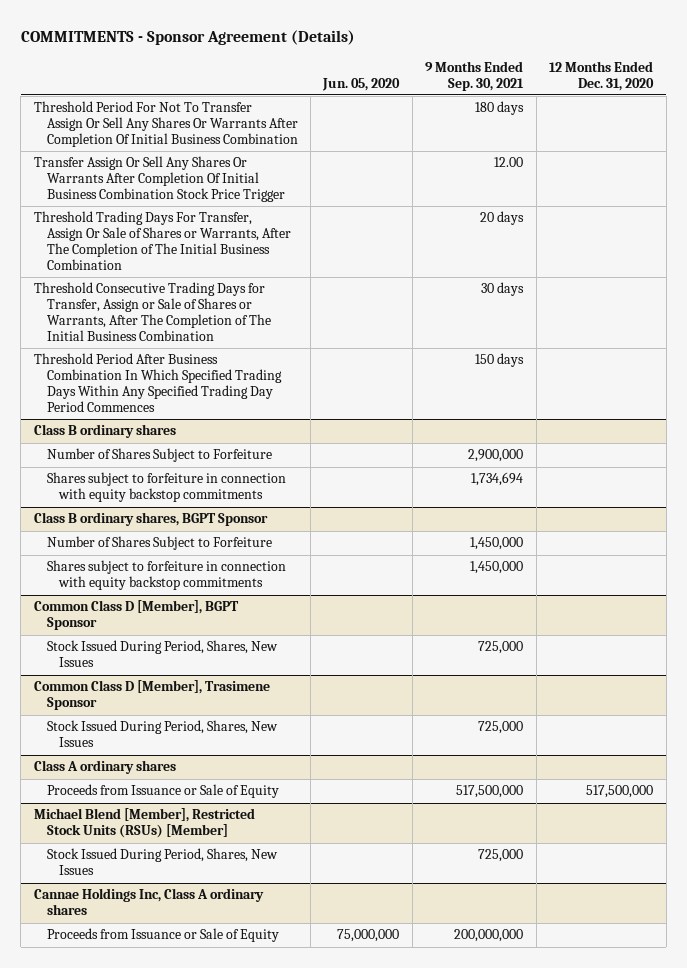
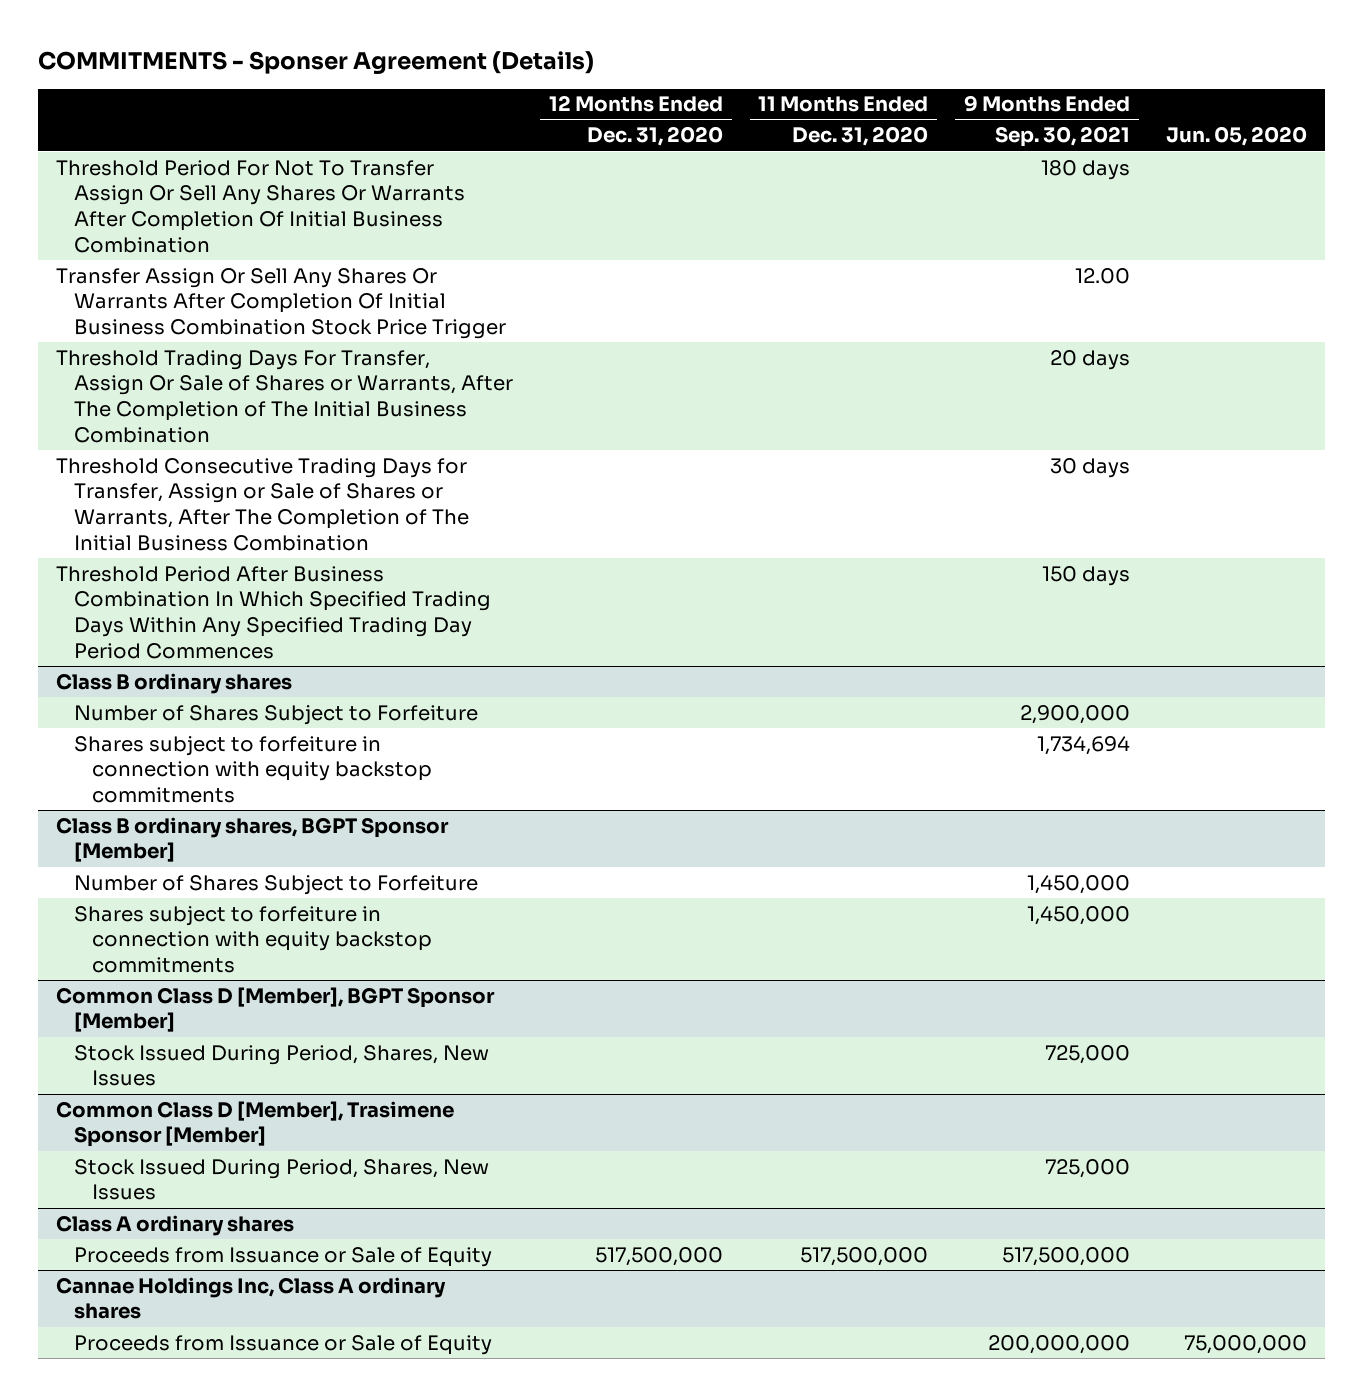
- COMMITMENTS - Sponsor Agreement (Details)
+ COMMITMENTS - Sponser Agreement (Details)
- | Jun. 05, 2020 | 9 Months Ended Sep. 30, 2021 | 12 Months Ended Dec. 31, 2020
+ | 12 Months Ended Dec. 31, 2020 | 11 Months Ended Dec. 31, 2020 | 9 Months Ended Sep. 30, 2021 | Jun. 05, 2020
- Class B ordinary shares, BGPT Sponsor
+ Class B ordinary shares, BGPT Sponsor [Member]
- Common Class D [Member], BGPT Sponsor
+ Common Class D [Member], BGPT Sponsor [Member]
- Common Class D [Member], Trasimene Sponsor
+ Common Class D [Member], Trasimene Sponsor [Member]
- Michael Blend [Member], Restricted Stock Units (RSUs) [Member]
- Stock Issued During Period, Shares, New Issues | | 725,000 |

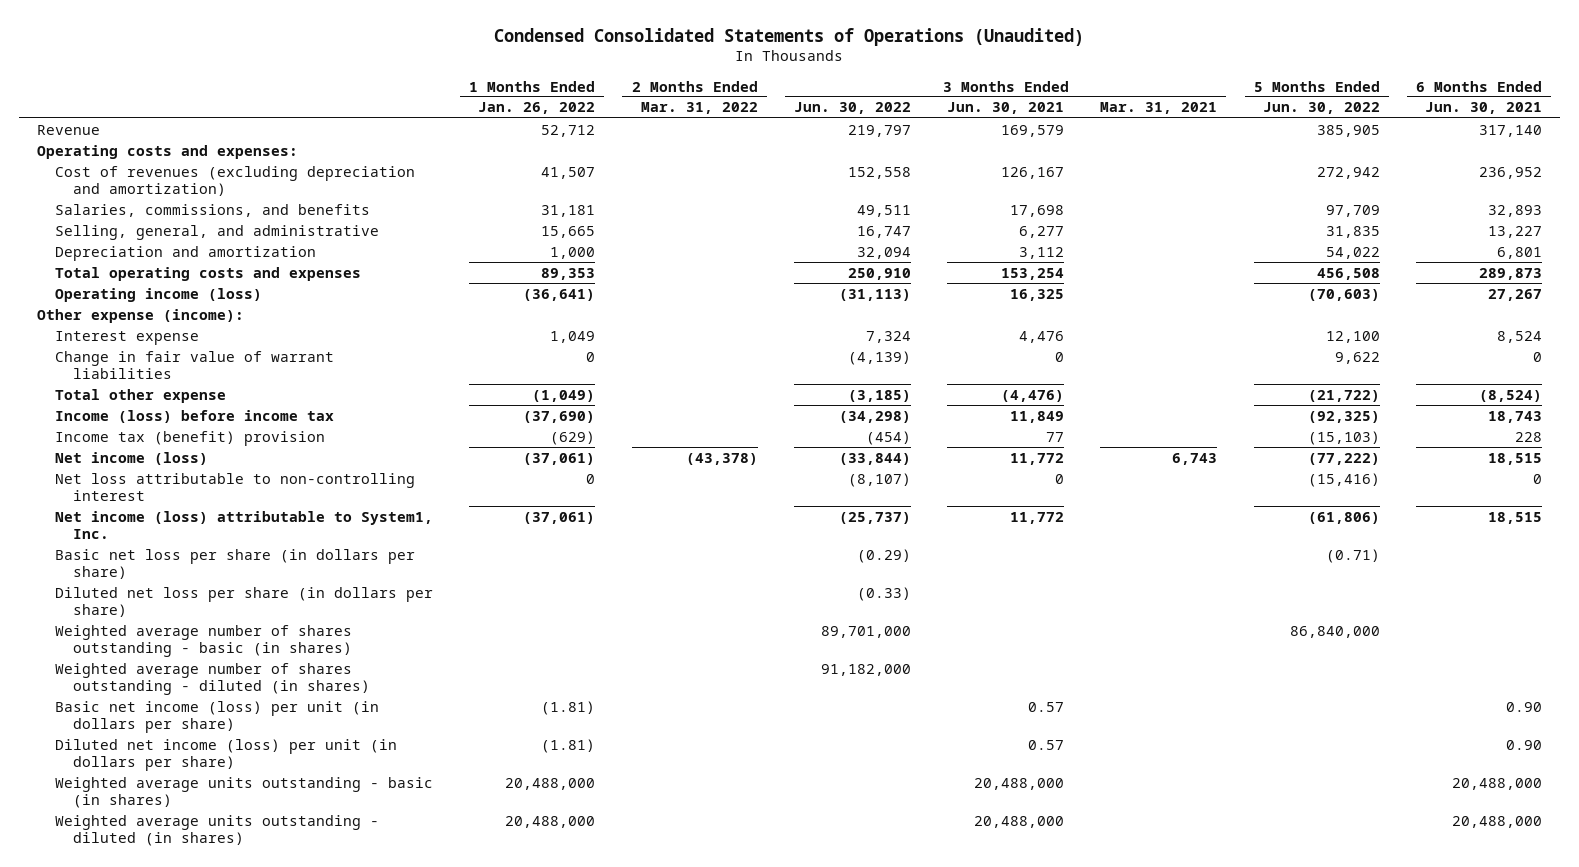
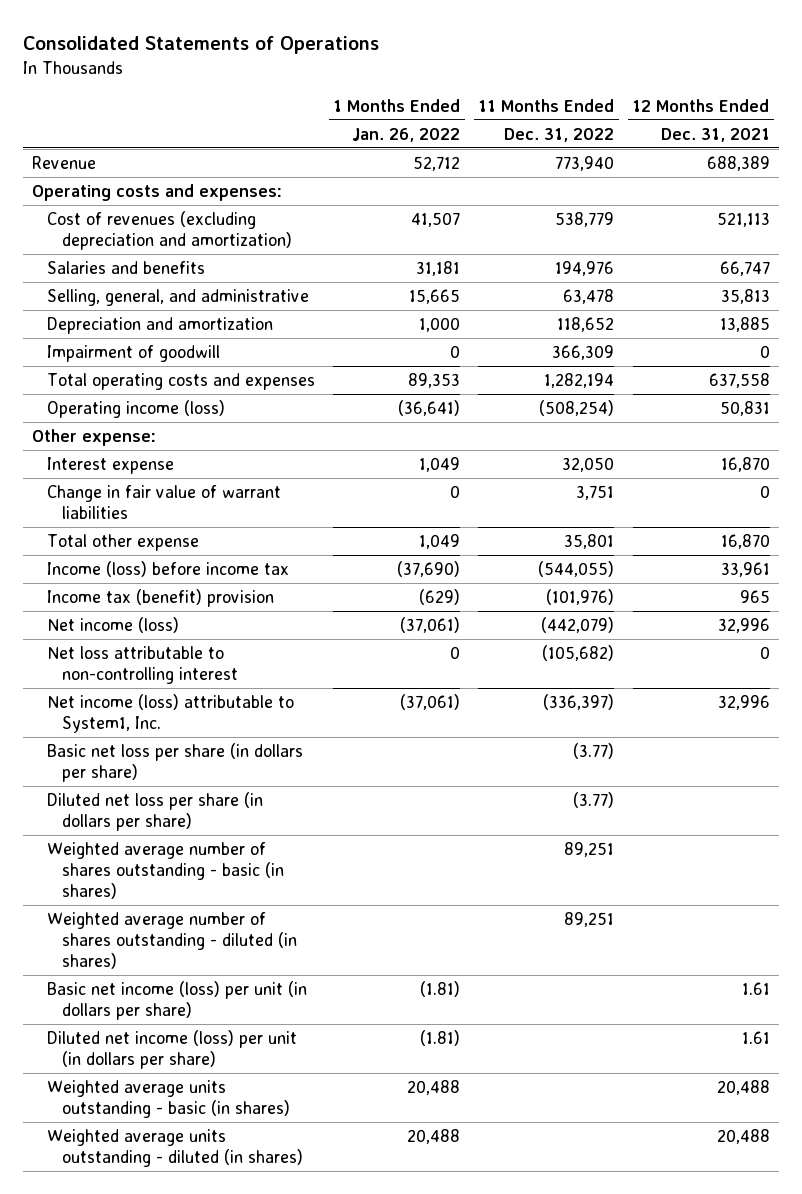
- Condensed Consolidated Statements of Operations (Unaudited)
+ Consolidated Statements of Operations
- | 1 Months Ended Jan. 26, 2022 | 2 Months Ended Mar. 31, 2022 | 3 Months Ended Jun. 30, 2022 | 3 Months Ended Jun. 30, 2021 | 3 Months Ended Mar. 31, 2021 | 5 Months Ended Jun. 30, 2022 | 6 Months Ended Jun. 30, 2021
+ | 1 Months Ended Jan. 26, 2022 | 11 Months Ended Dec. 31, 2022 | 12 Months Ended Dec. 31, 2021
- Salaries, commissions, and benefits | 31,181 | | 49,511 | 17,698 | | 97,709 | 32,893
+ Salaries and benefits | 31,181 | 194,976 | 66,747
+ Impairment of goodwill | 0 | 366,309 | 0
- Other expense (income):
+ Other expense:
- Total other expense | (1,049) | | (3,185) | (4,476) | | (21,722) | (8,524)
+ Total other expense | 1,049 | 35,801 | 16,870
- Weighted average units outstanding - basic (in shares) | 20,488,000 | | | 20,488,000 | | | 20,488,000
- Weighted average units outstanding - diluted (in shares) | 20,488,000 | | | 20,488,000 | | | 20,488,000
+ Weighted average units outstanding - basic (in shares) | 20,488 | | 20,488
+ Weighted average units outstanding - diluted (in shares) | 20,488 | | 20,488

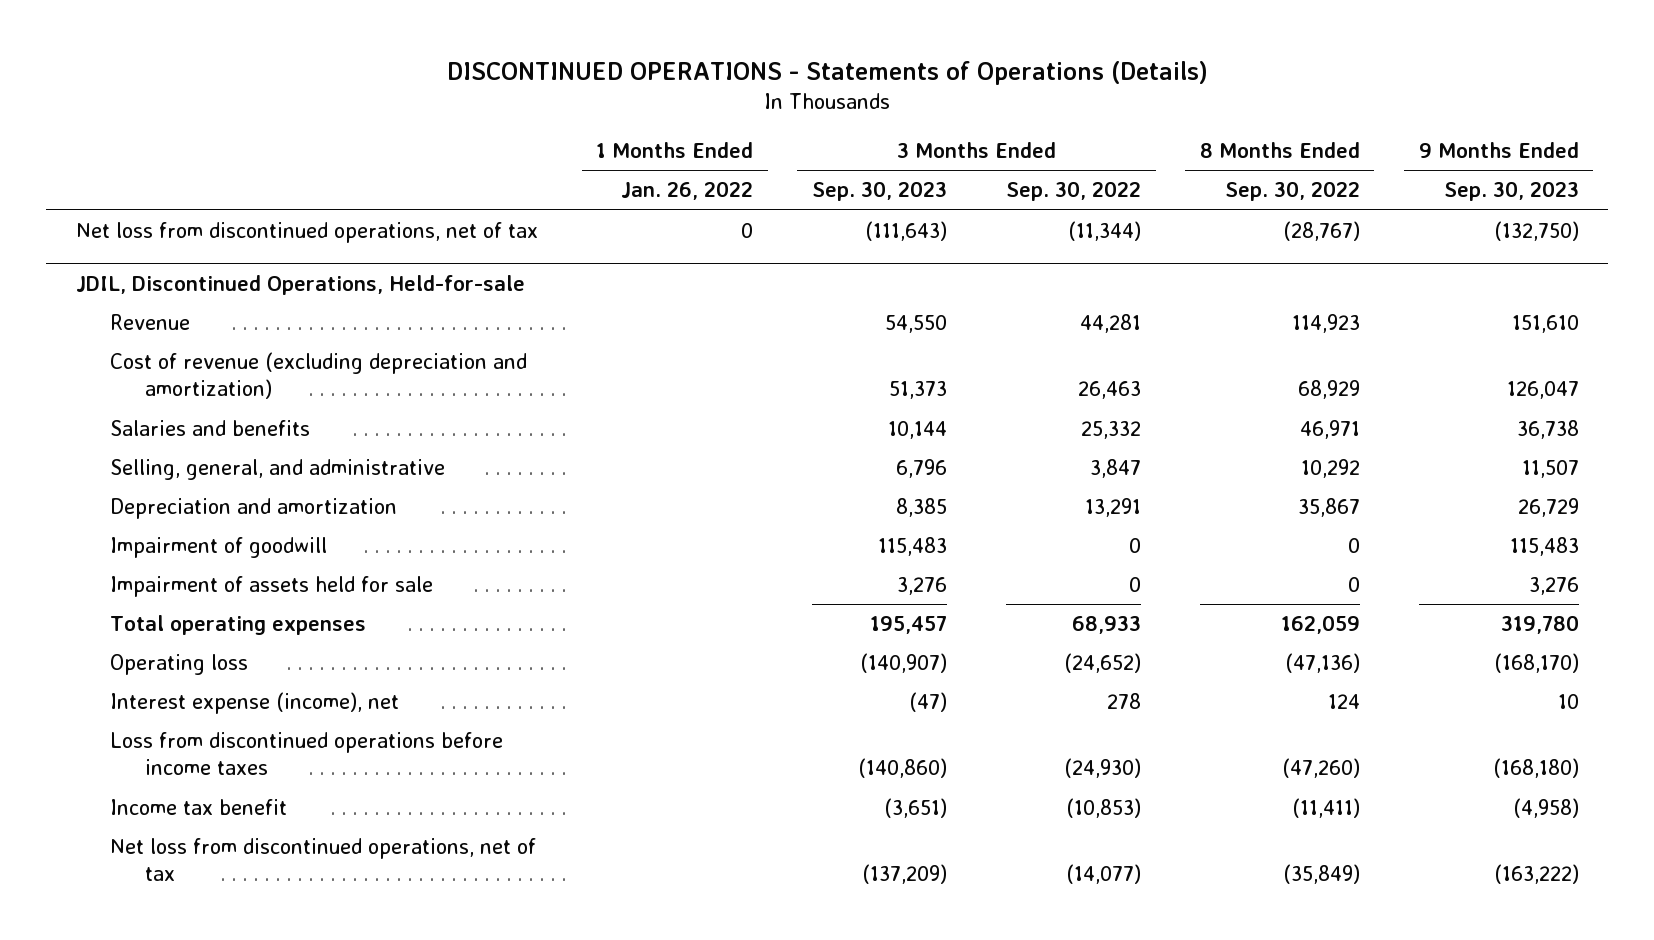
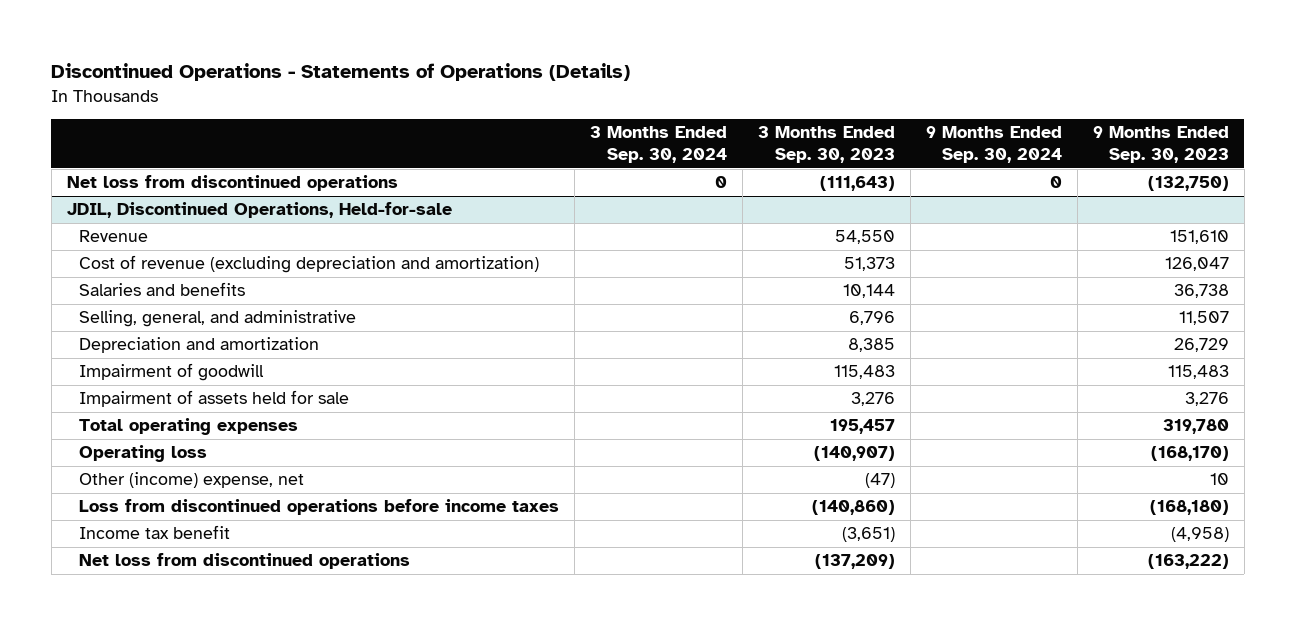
- DISCONTINUED OPERATIONS - Statements of Operations (Details)
+ Discontinued Operations - Statements of Operations (Details)
- | 1 Months Ended Jan. 26, 2022 | 3 Months Ended Sep. 30, 2023 | 3 Months Ended Sep. 30, 2022 | 8 Months Ended Sep. 30, 2022 | 9 Months Ended Sep. 30, 2023
+ | 3 Months Ended Sep. 30, 2024 | 3 Months Ended Sep. 30, 2023 | 9 Months Ended Sep. 30, 2024 | 9 Months Ended Sep. 30, 2023
- Net loss from discontinued operations, net of tax | 0 | (111,643) | (11,344) | (28,767) | (132,750)
+ Net loss from discontinued operations | 0 | (111,643) | 0 | (132,750)
@ JDIL, Discontinued Operations, Held-for-sale
- Interest expense (income), net | | (47) | 278 | 124 | 10
+ Other (income) expense, net | | (47) | | 10
- Net loss from discontinued operations, net of tax | | (137,209) | (14,077) | (35,849) | (163,222)
+ Net loss from discontinued operations | | (137,209) | | (163,222)

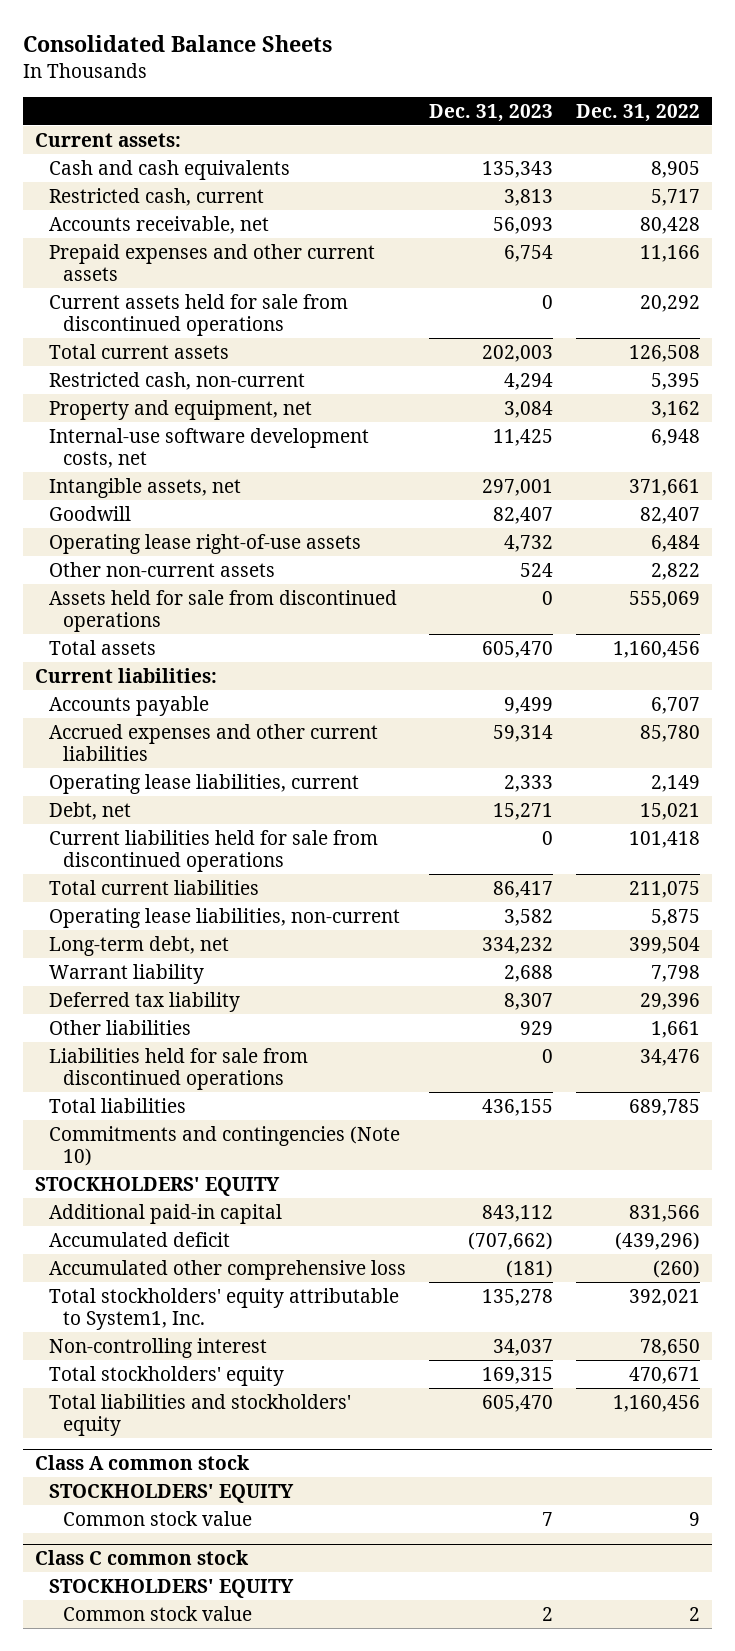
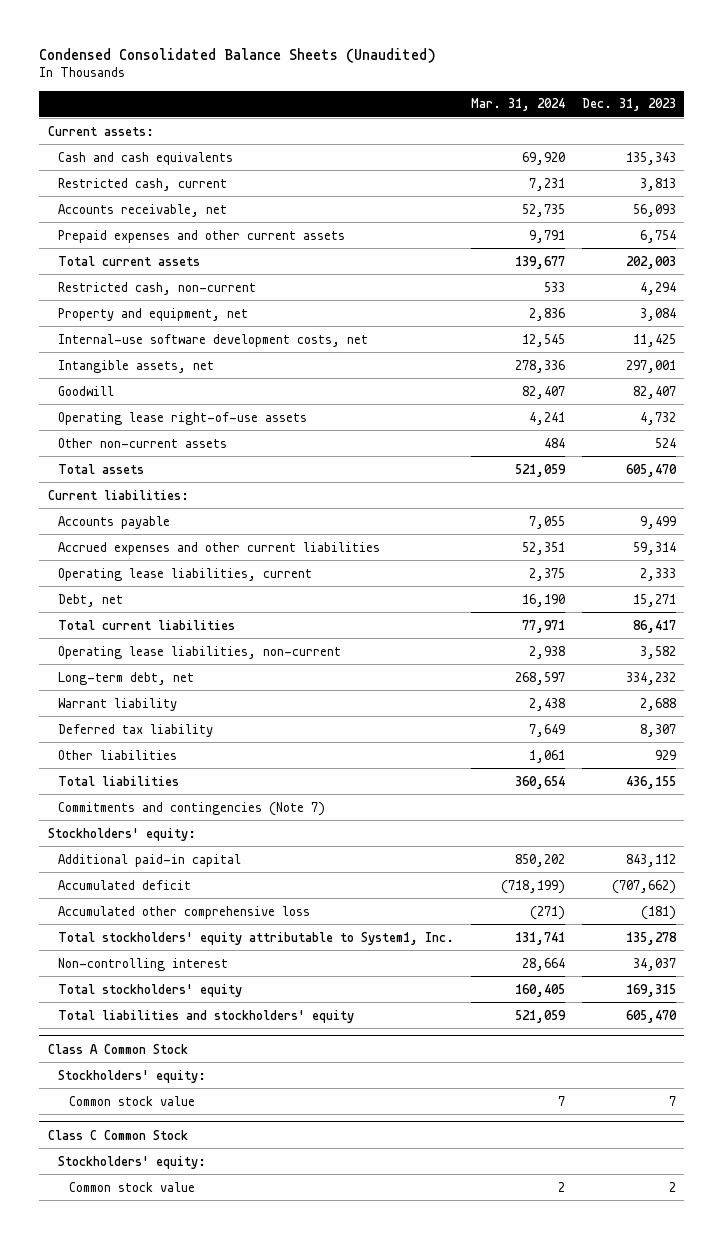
- Consolidated Balance Sheets
+ Condensed Consolidated Balance Sheets (Unaudited)
- | Dec. 31, 2023 | Dec. 31, 2022
+ | Mar. 31, 2024 | Dec. 31, 2023
- Current assets held for sale from discontinued operations | 0 | 20,292
- Assets held for sale from discontinued operations | 0 | 555,069
- Current liabilities held for sale from discontinued operations | 0 | 101,418
- Liabilities held for sale from discontinued operations | 0 | 34,476
- Commitments and contingencies (Note 10)
- STOCKHOLDERS' EQUITY
+ Commitments and contingencies (Note 7)
+ Stockholders' equity:
- Class A common stock
- STOCKHOLDERS' EQUITY
+ Class A Common Stock
+ Stockholders' equity:
- Class C common stock
- STOCKHOLDERS' EQUITY
+ Class C Common Stock
+ Stockholders' equity:

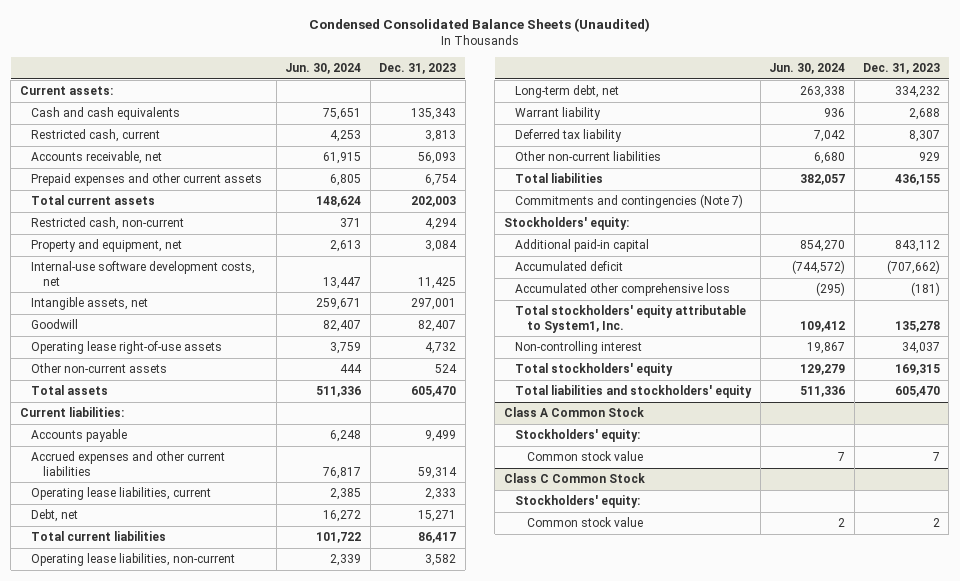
- | Mar. 31, 2024 | Dec. 31, 2023
+ | Jun. 30, 2024 | Dec. 31, 2023
- Other liabilities | 1,061 | 929
+ Other non-current liabilities | 6,680 | 929

